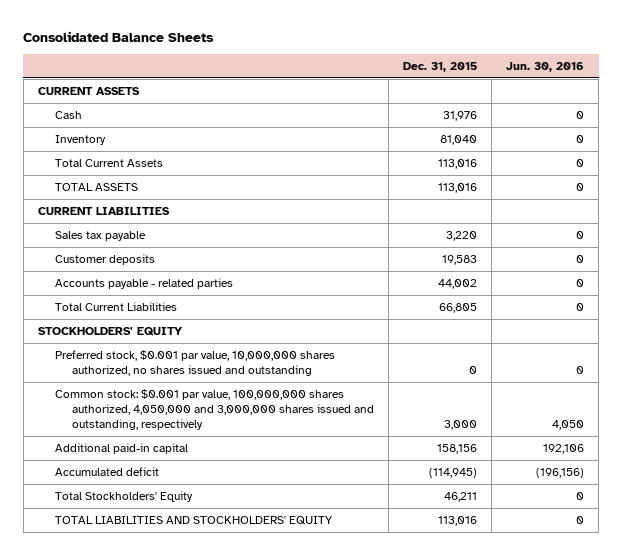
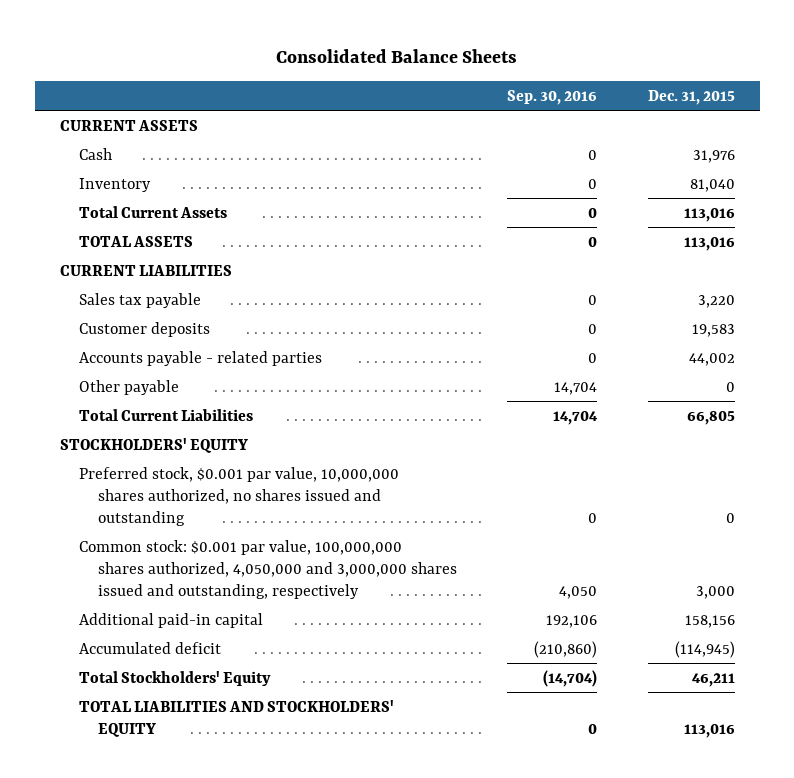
- | Dec. 31, 2015 | Jun. 30, 2016
+ | Sep. 30, 2016 | Dec. 31, 2015
+ Other payable | 14,704 | 0

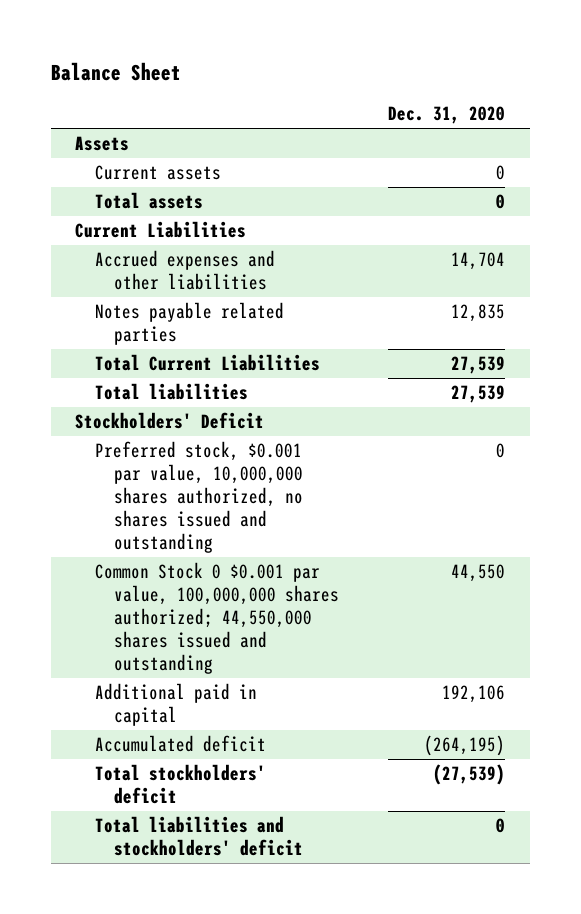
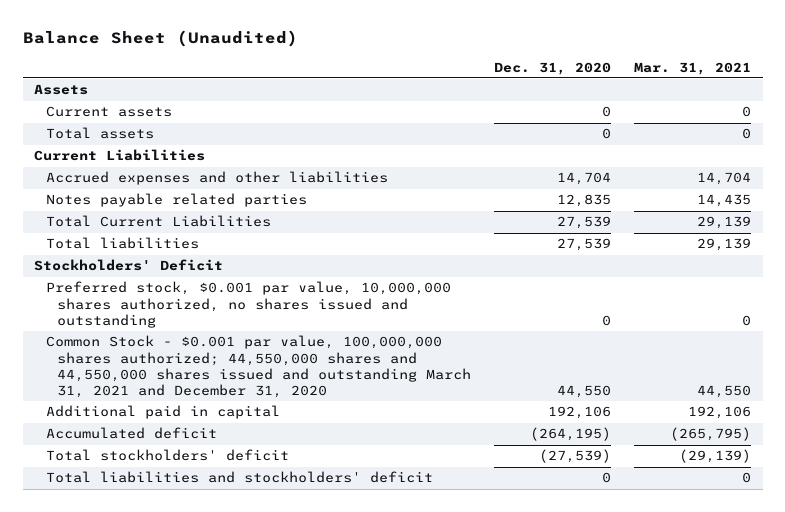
- Balance Sheet
+ Balance Sheet (Unaudited)
- | Dec. 31, 2020
+ | Dec. 31, 2020 | Mar. 31, 2021
- Common Stock 0 $0.001 par value, 100,000,000 shares authorized; 44,550,000 shares issued and outstanding | 44,550
+ Common Stock - $0.001 par value, 100,000,000 shares authorized; 44,550,000 shares and 44,550,000 shares issued and outstanding March 31, 2021 and December 31, 2020 | 44,550 | 44,550

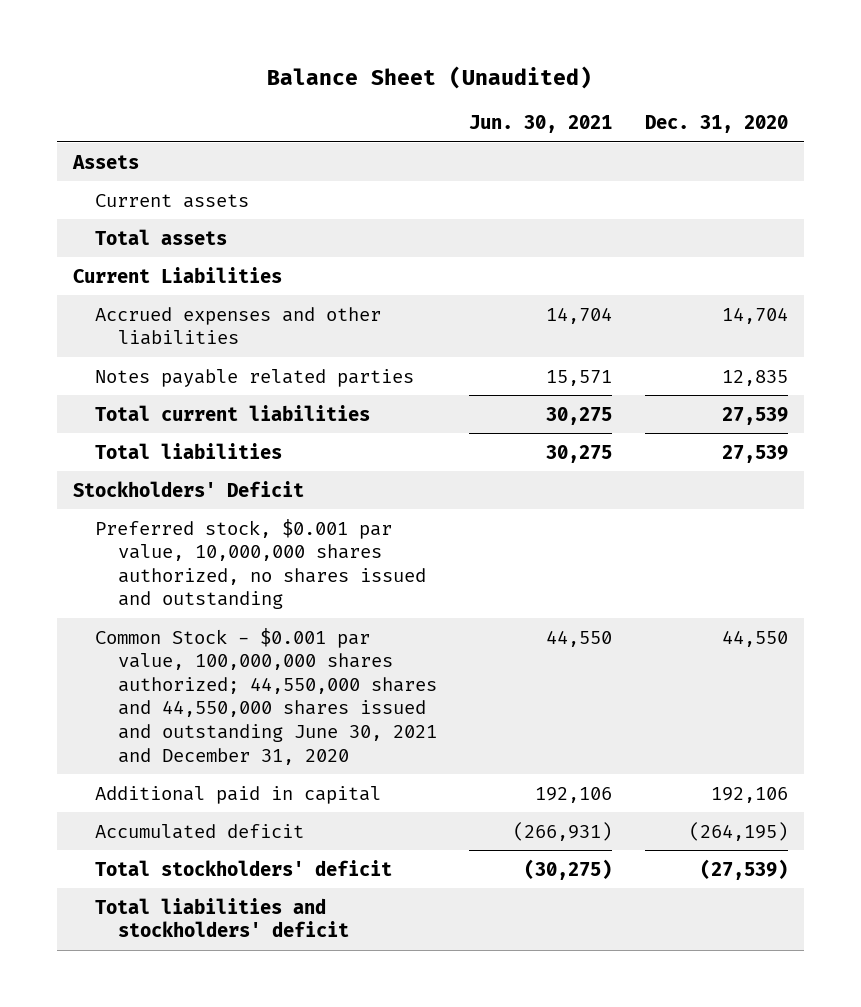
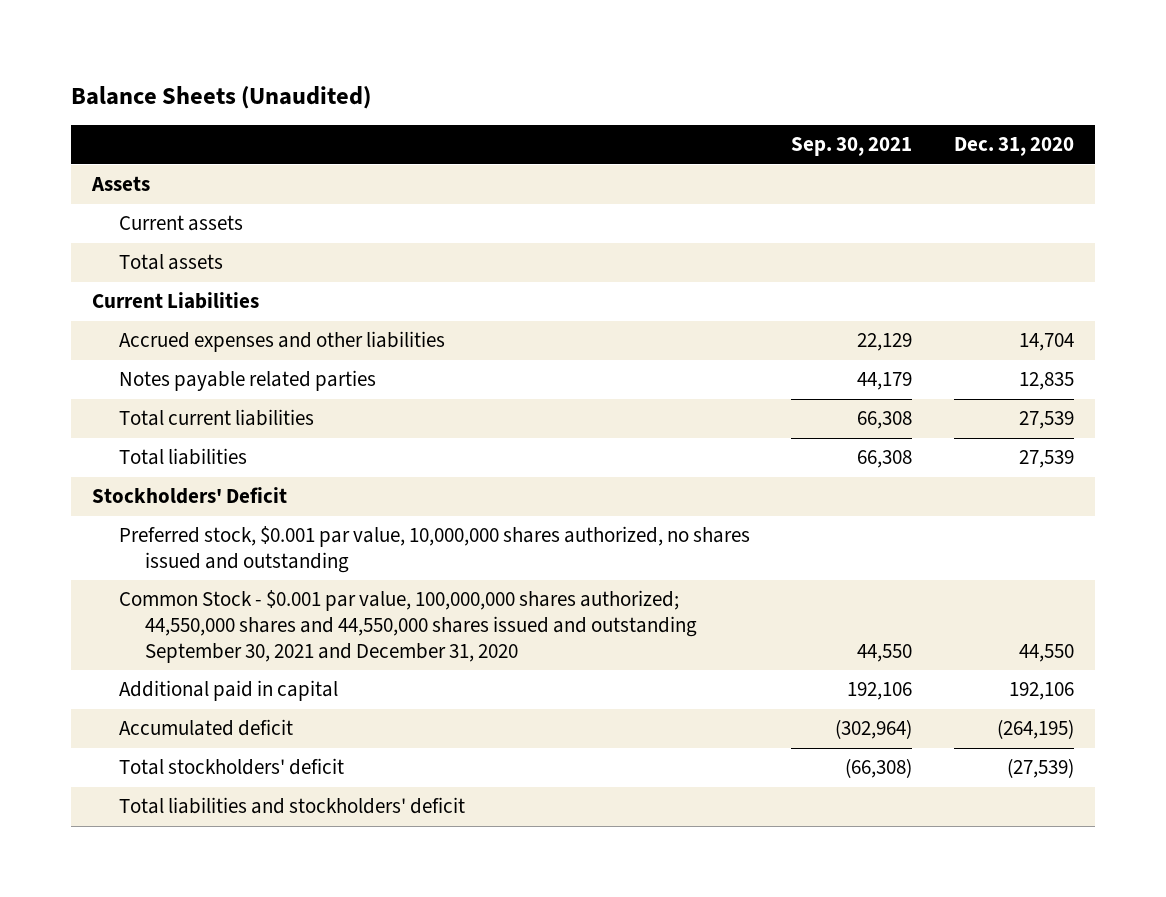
- Balance Sheet (Unaudited)
+ Balance Sheets (Unaudited)
- | Jun. 30, 2021 | Dec. 31, 2020
+ | Sep. 30, 2021 | Dec. 31, 2020
- Common Stock - $0.001 par value, 100,000,000 shares authorized; 44,550,000 shares and 44,550,000 shares issued and outstanding June 30, 2021 and December 31, 2020 | 44,550 | 44,550
+ Common Stock - $0.001 par value, 100,000,000 shares authorized; 44,550,000 shares and 44,550,000 shares issued and outstanding September 30, 2021 and December 31, 2020 | 44,550 | 44,550

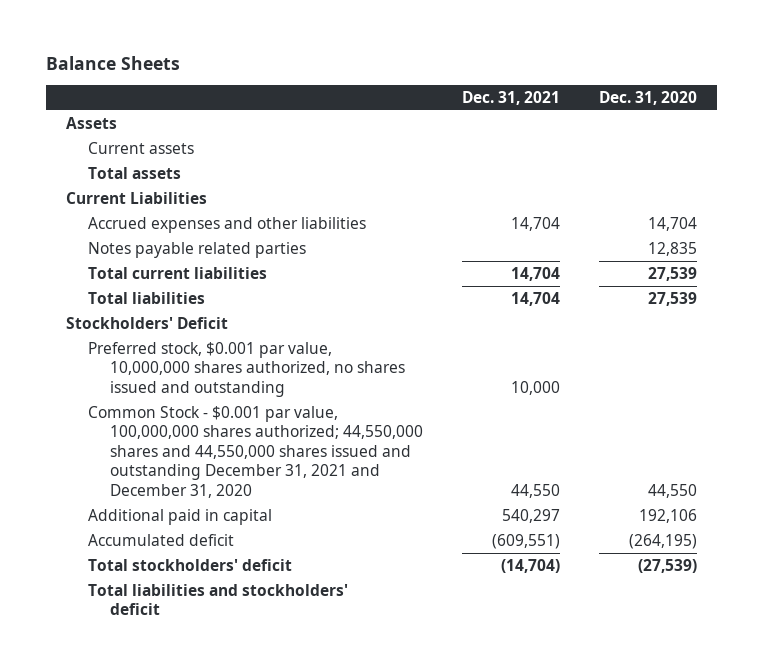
- Balance Sheets (Unaudited)
+ Balance Sheets
- | Sep. 30, 2021 | Dec. 31, 2020
+ | Dec. 31, 2021 | Dec. 31, 2020
- Common Stock - $0.001 par value, 100,000,000 shares authorized; 44,550,000 shares and 44,550,000 shares issued and outstanding September 30, 2021 and December 31, 2020 | 44,550 | 44,550
+ Common Stock - $0.001 par value, 100,000,000 shares authorized; 44,550,000 shares and 44,550,000 shares issued and outstanding December 31, 2021 and December 31, 2020 | 44,550 | 44,550

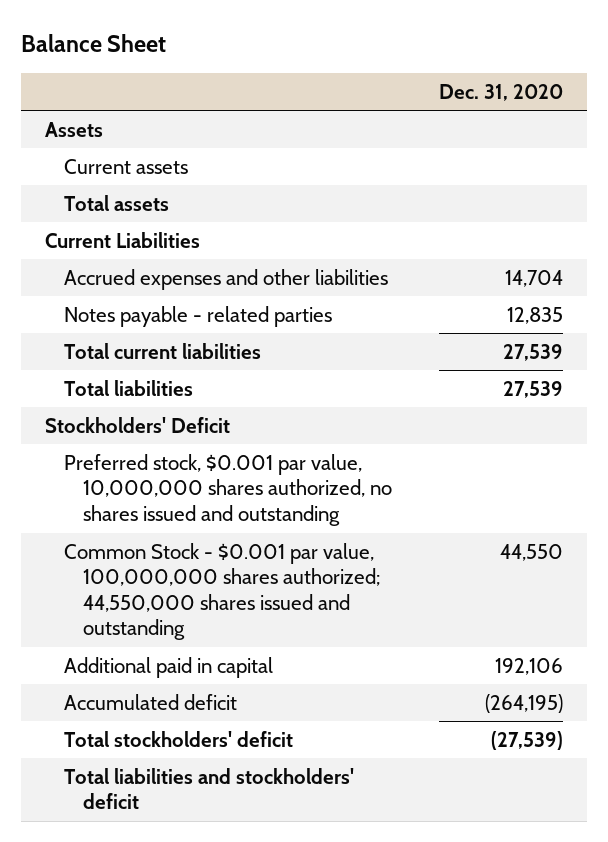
- Balance Sheets
+ Balance Sheet
- | Dec. 31, 2021 | Dec. 31, 2020
+ | Dec. 31, 2020
- Notes payable related parties | | 12,835
+ Notes payable - related parties | 12,835
- Common Stock - $0.001 par value, 100,000,000 shares authorized; 44,550,000 shares and 44,550,000 shares issued and outstanding December 31, 2021 and December 31, 2020 | 44,550 | 44,550
+ Common Stock - $0.001 par value, 100,000,000 shares authorized; 44,550,000 shares issued and outstanding | 44,550

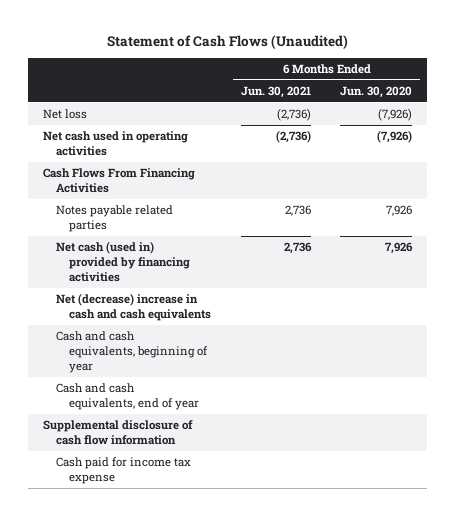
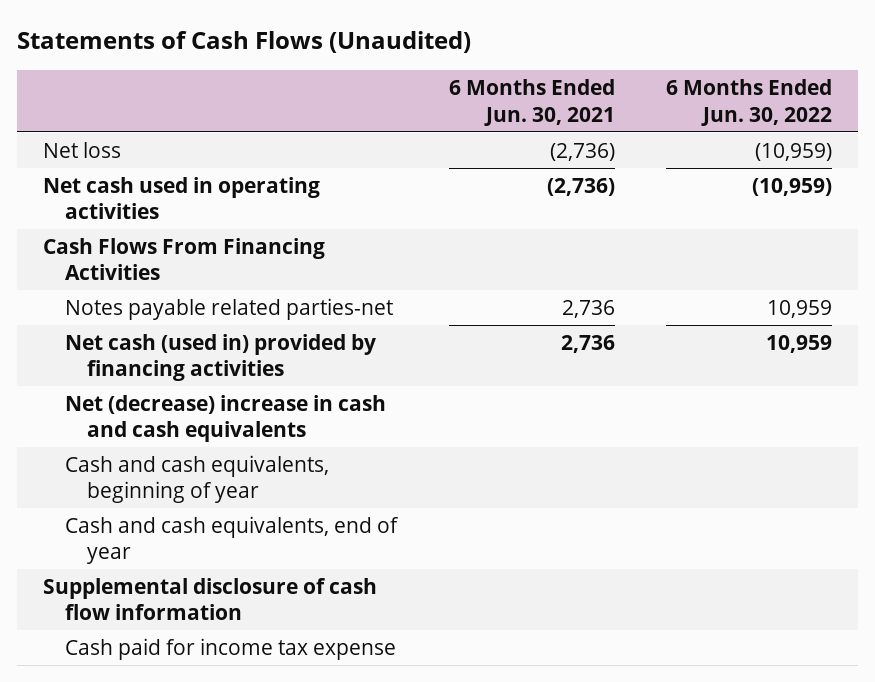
- Statement of Cash Flows (Unaudited)
+ Statements of Cash Flows (Unaudited)
- | 6 Months Ended Jun. 30, 2021 | 6 Months Ended Jun. 30, 2020
+ | 6 Months Ended Jun. 30, 2021 | 6 Months Ended Jun. 30, 2022
- Notes payable related parties | 2,736 | 7,926
+ Notes payable related parties-net | 2,736 | 10,959

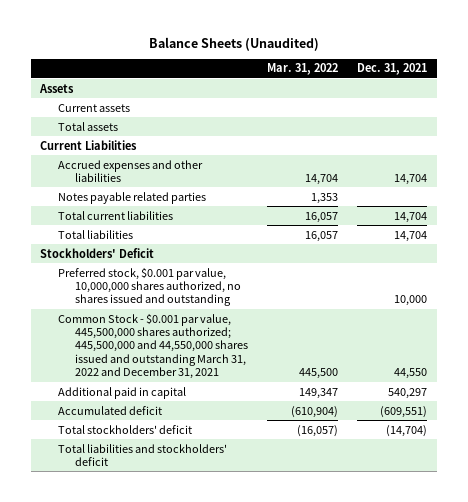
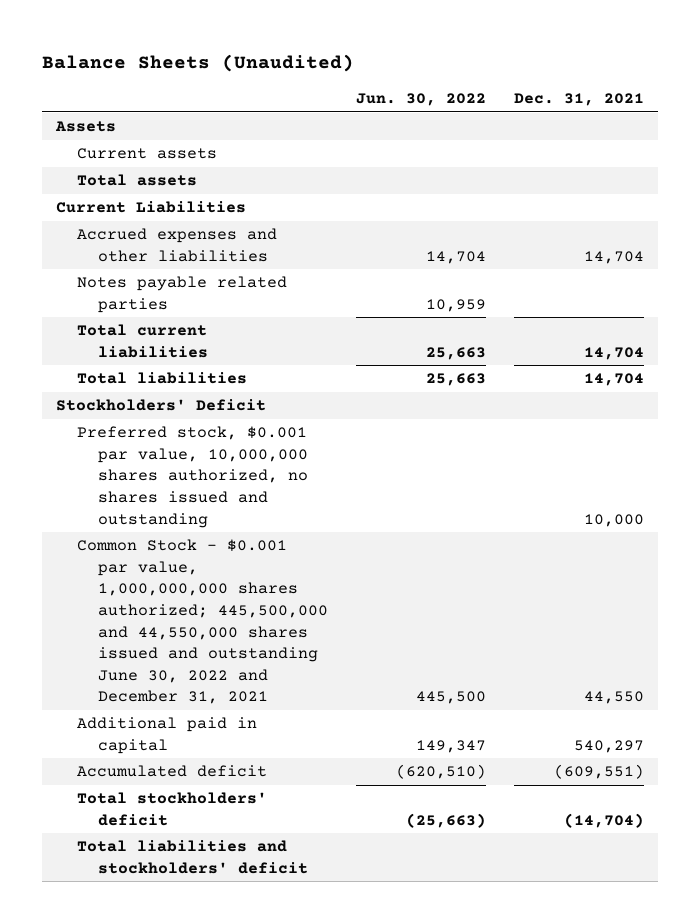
- | Mar. 31, 2022 | Dec. 31, 2021
+ | Jun. 30, 2022 | Dec. 31, 2021
- Common Stock - $0.001 par value, 445,500,000 shares authorized; 445,500,000 and 44,550,000 shares issued and outstanding March 31, 2022 and December 31, 2021 | 445,500 | 44,550
+ Common Stock - $0.001 par value, 1,000,000,000 shares authorized; 445,500,000 and 44,550,000 shares issued and outstanding June 30, 2022 and December 31, 2021 | 445,500 | 44,550

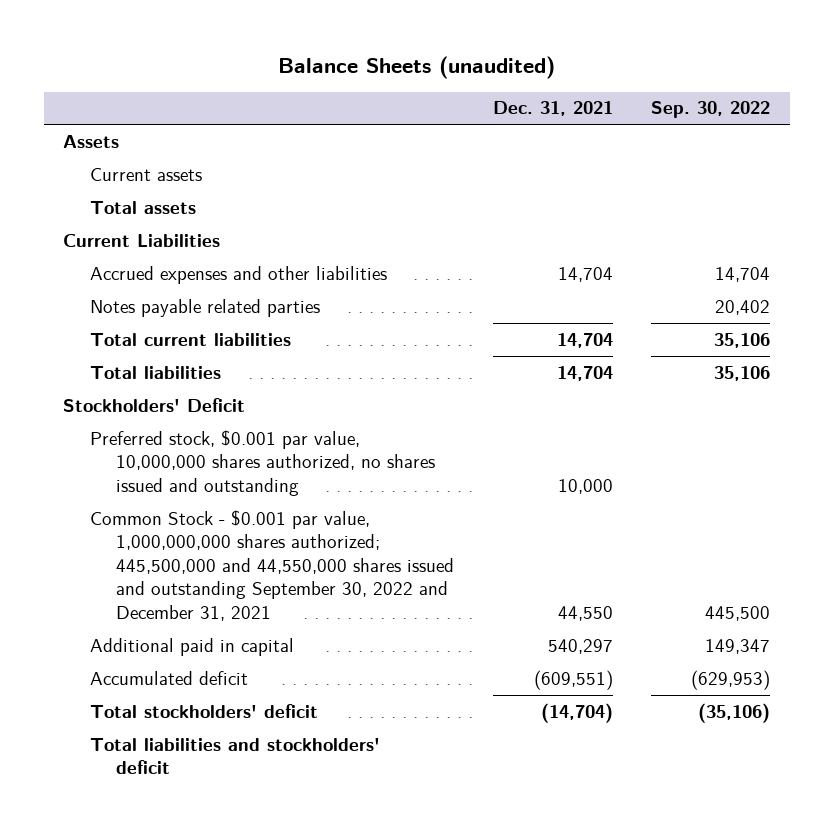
- Balance Sheets (Unaudited)
+ Balance Sheets (unaudited)
- | Jun. 30, 2022 | Dec. 31, 2021
+ | Dec. 31, 2021 | Sep. 30, 2022
- Common Stock - $0.001 par value, 1,000,000,000 shares authorized; 445,500,000 and 44,550,000 shares issued and outstanding June 30, 2022 and December 31, 2021 | 445,500 | 44,550
+ Common Stock - $0.001 par value, 1,000,000,000 shares authorized; 445,500,000 and 44,550,000 shares issued and outstanding September 30, 2022 and December 31, 2021 | 44,550 | 445,500

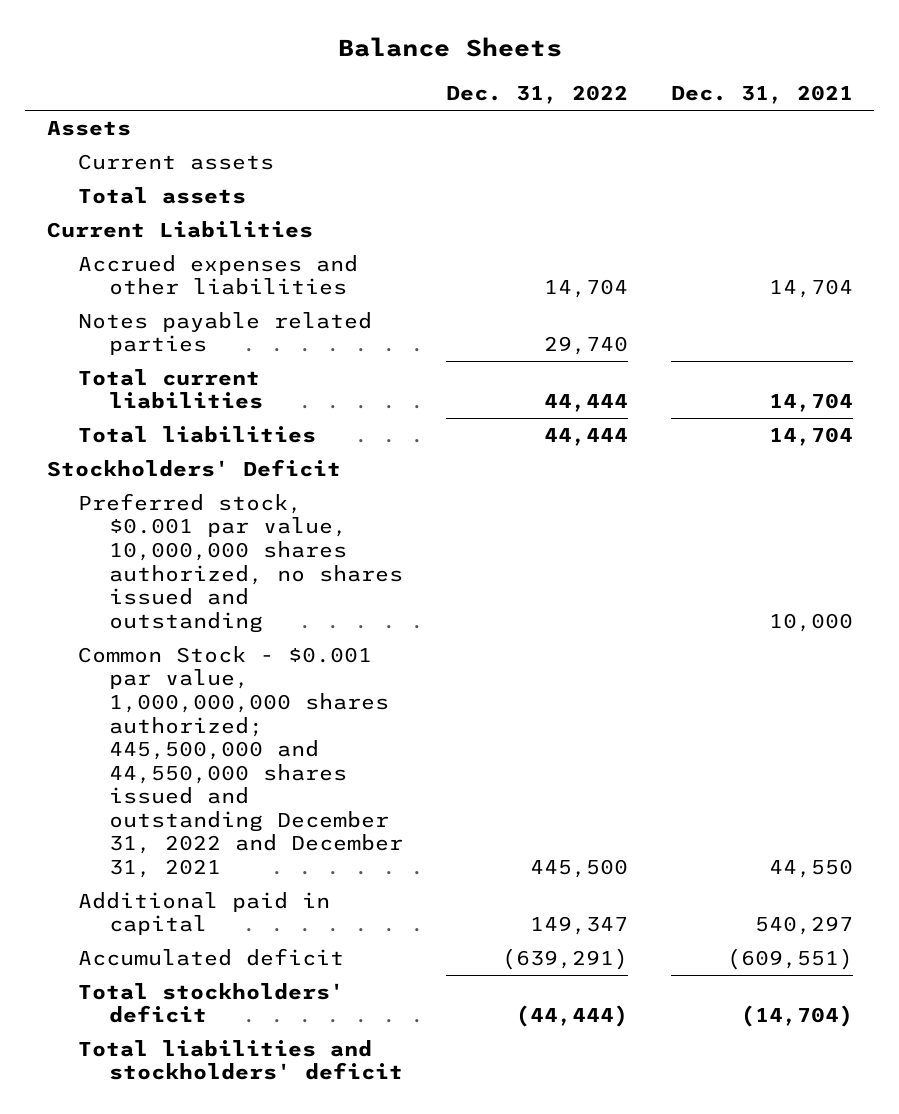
- Balance Sheets (unaudited)
+ Balance Sheets
- | Dec. 31, 2021 | Sep. 30, 2022
+ | Dec. 31, 2022 | Dec. 31, 2021
- Common Stock - $0.001 par value, 1,000,000,000 shares authorized; 445,500,000 and 44,550,000 shares issued and outstanding September 30, 2022 and December 31, 2021 | 44,550 | 445,500
+ Common Stock - $0.001 par value, 1,000,000,000 shares authorized; 445,500,000 and 44,550,000 shares issued and outstanding December 31, 2022 and December 31, 2021 | 445,500 | 44,550

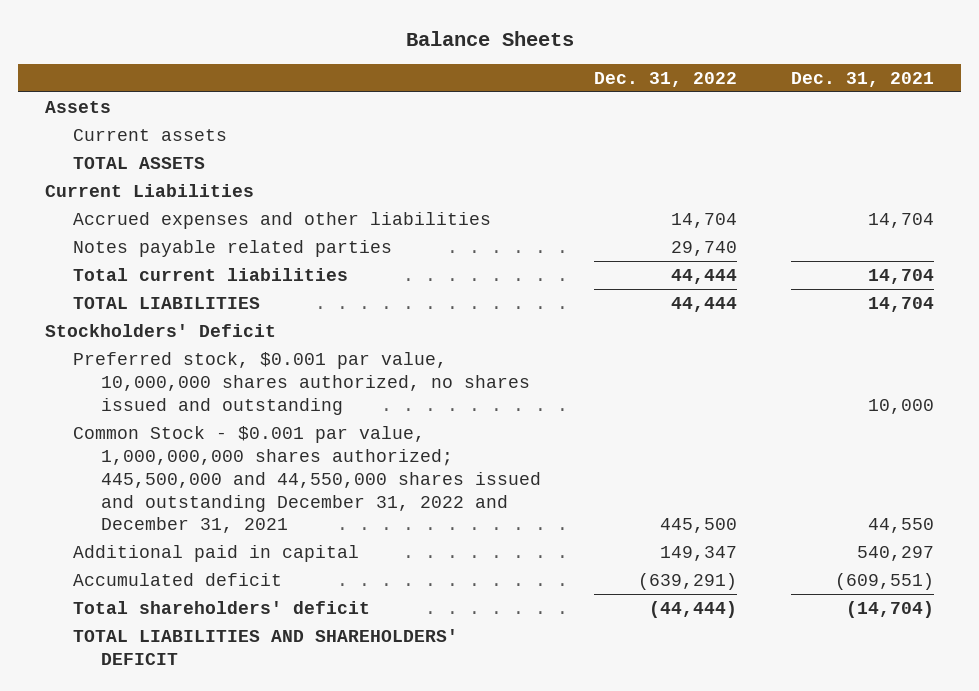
- Total assets
+ TOTAL ASSETS
- Total liabilities | 44,444 | 14,704
+ TOTAL LIABILITIES | 44,444 | 14,704
- Total stockholders' deficit | (44,444) | (14,704)
- Total liabilities and stockholders' deficit
+ Total shareholders' deficit | (44,444) | (14,704)
+ TOTAL LIABILITIES AND SHAREHOLDERS' DEFICIT

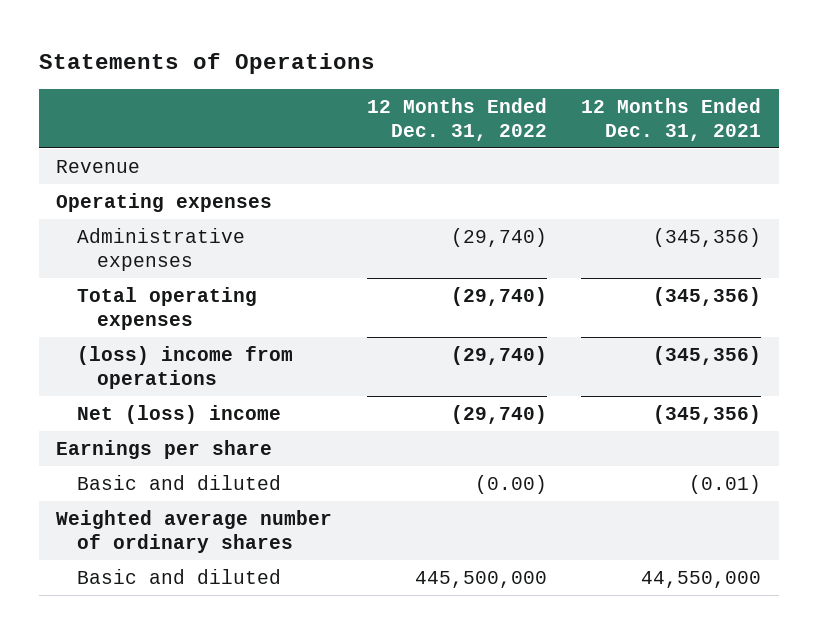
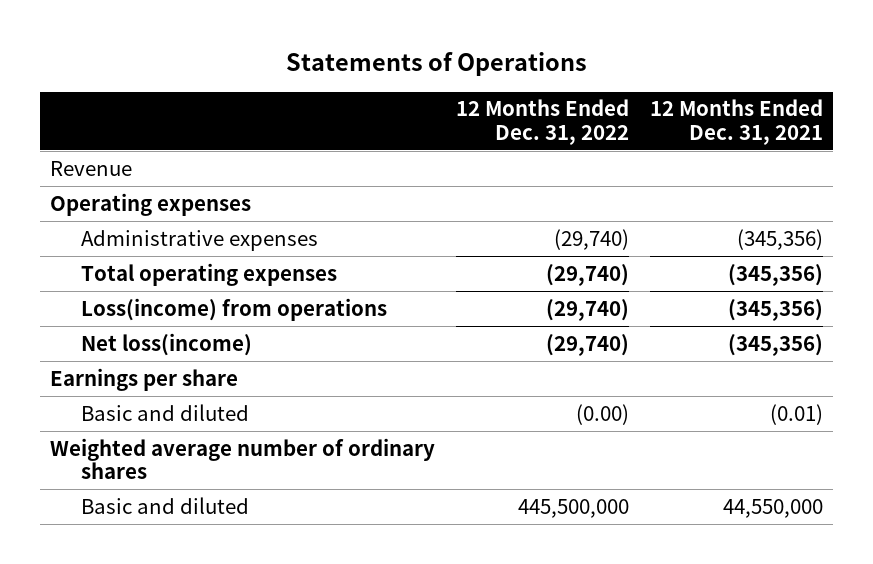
- (loss) income from operations | (29,740) | (345,356)
- Net (loss) income | (29,740) | (345,356)
+ Loss(income) from operations | (29,740) | (345,356)
+ Net loss(income) | (29,740) | (345,356)

